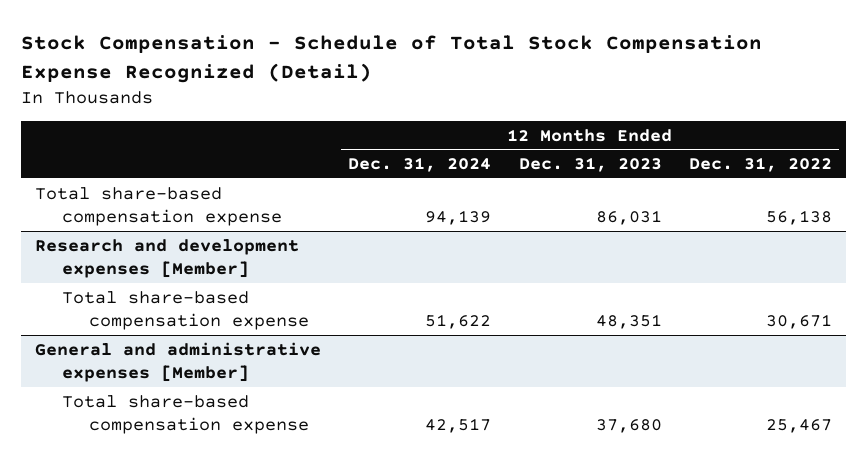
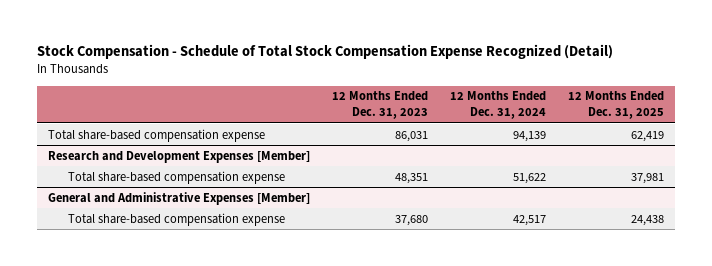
- | 12 Months Ended Dec. 31, 2024 | 12 Months Ended Dec. 31, 2023 | 12 Months Ended Dec. 31, 2022
+ | 12 Months Ended Dec. 31, 2023 | 12 Months Ended Dec. 31, 2024 | 12 Months Ended Dec. 31, 2025
- Research and development expenses [Member]
+ Research and Development Expenses [Member]
- General and administrative expenses [Member]
+ General and Administrative Expenses [Member]

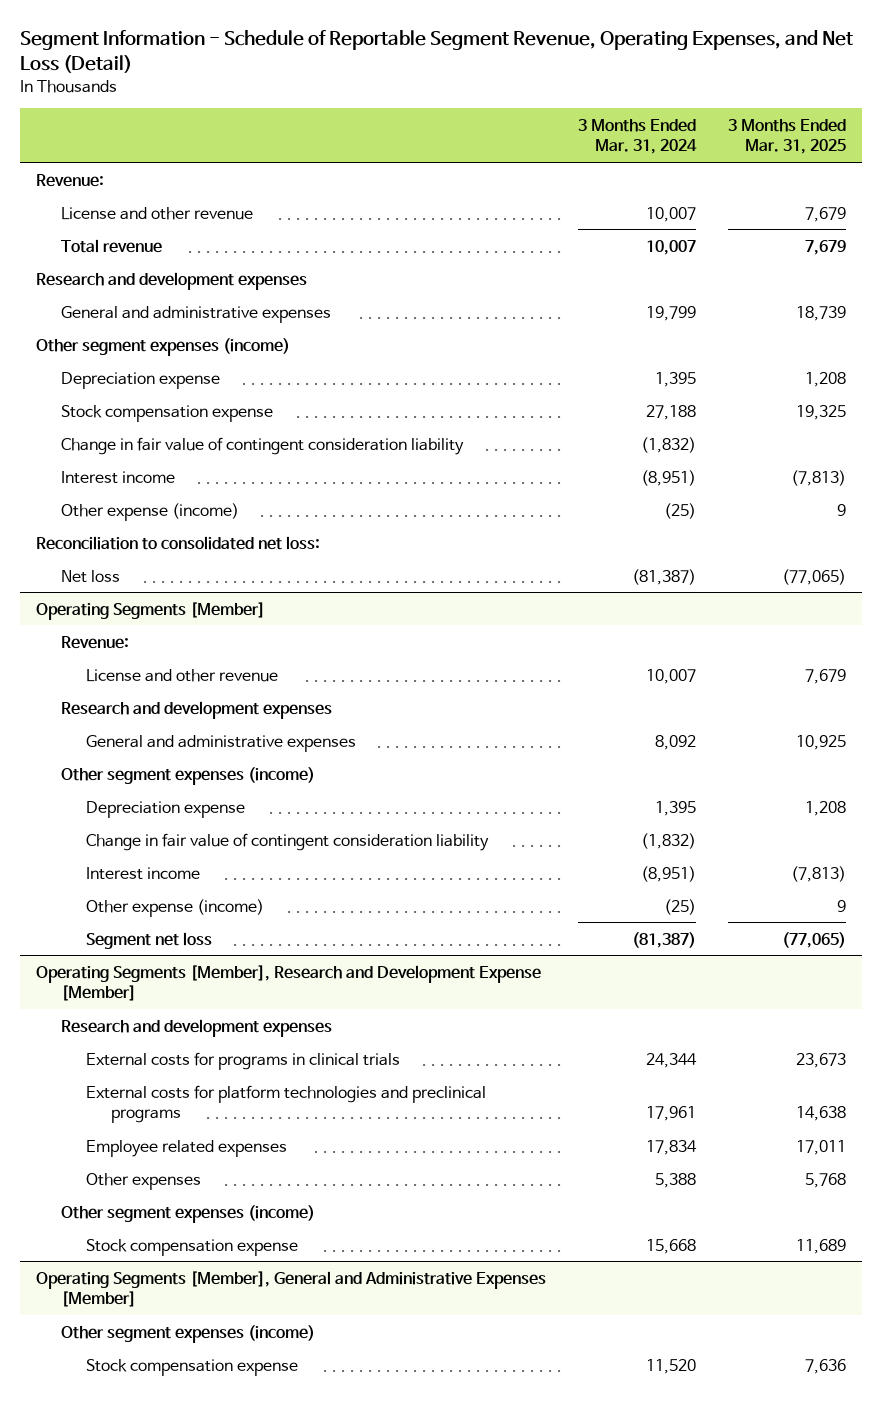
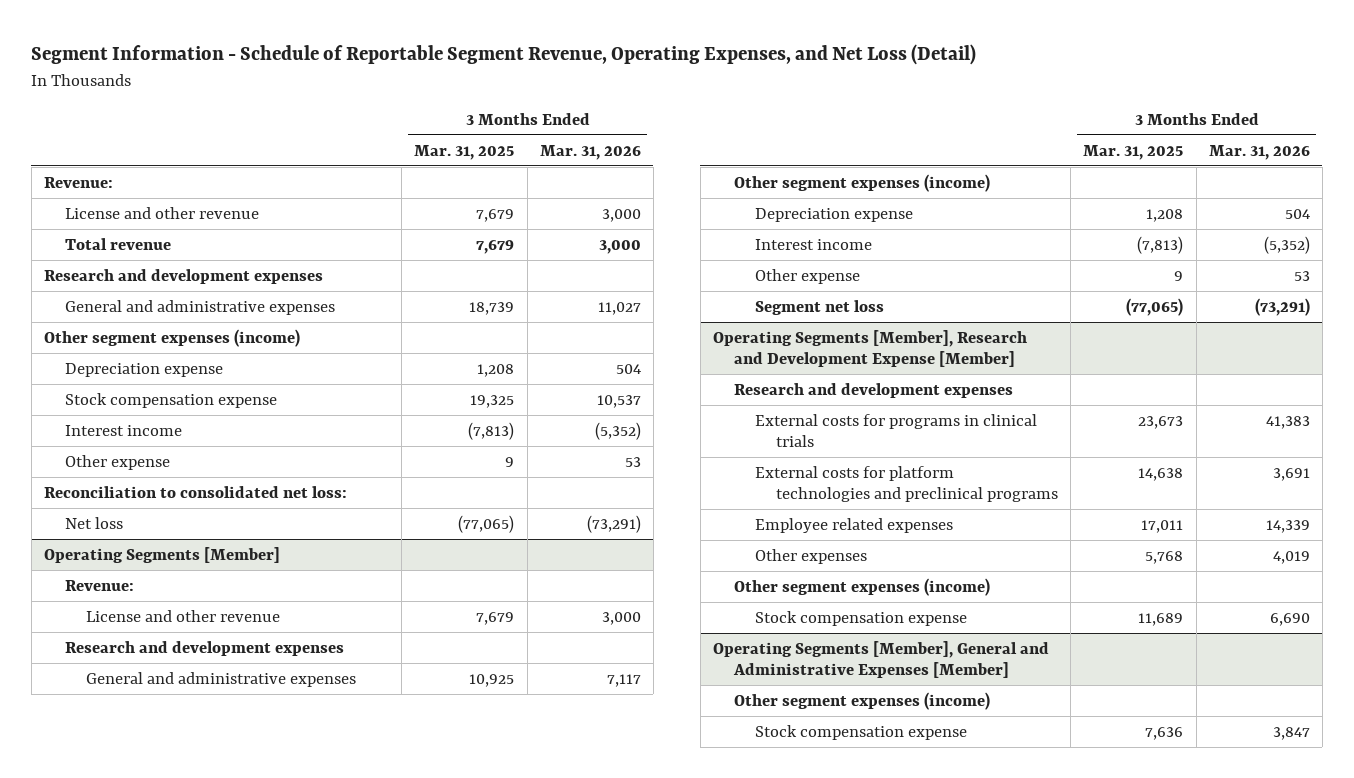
- | 3 Months Ended Mar. 31, 2024 | 3 Months Ended Mar. 31, 2025
+ | 3 Months Ended Mar. 31, 2025 | 3 Months Ended Mar. 31, 2026
- Change in fair value of contingent consideration liability | (1,832) |
- Other expense (income) | (25) | 9
+ Other expense | 9 | 53
@ Operating Segments [Member]
- Change in fair value of contingent consideration liability | (1,832) |
- Other expense (income) | (25) | 9
+ Other expense | 9 | 53

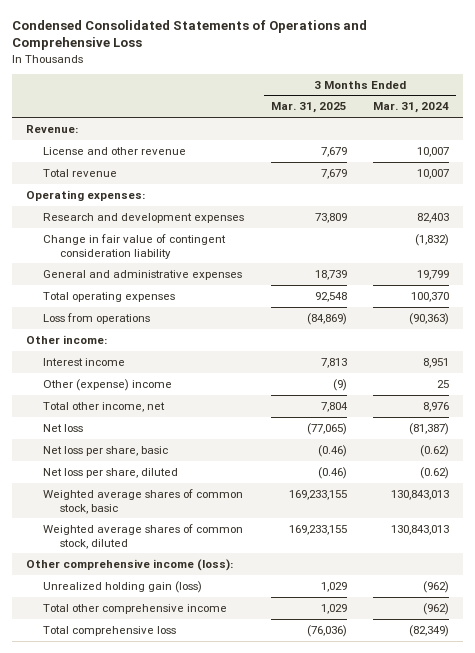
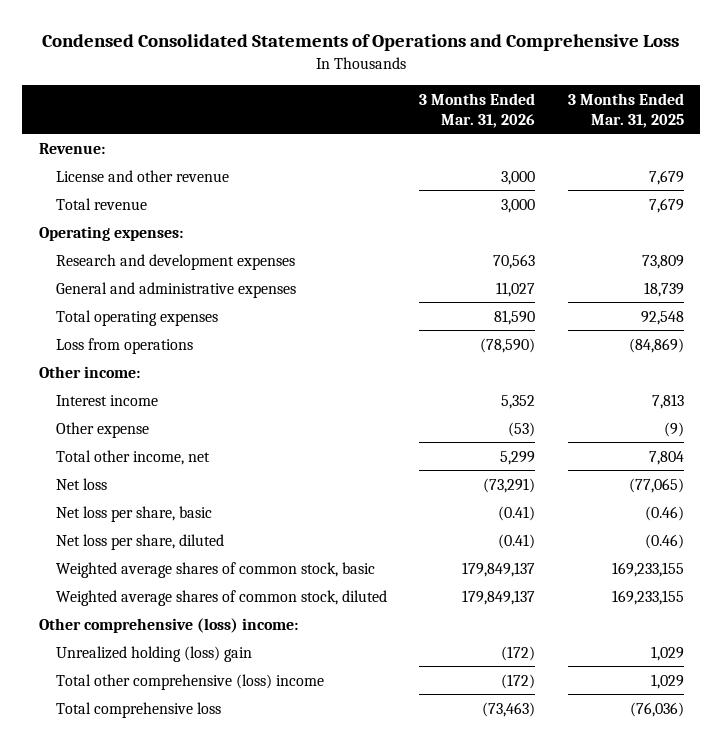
- | 3 Months Ended Mar. 31, 2025 | 3 Months Ended Mar. 31, 2024
+ | 3 Months Ended Mar. 31, 2026 | 3 Months Ended Mar. 31, 2025
- Change in fair value of contingent consideration liability | | (1,832)
- Other (expense) income | (9) | 25
+ Other expense | (53) | (9)
- Other comprehensive income (loss):
- Unrealized holding gain (loss) | 1,029 | (962)
- Total other comprehensive income | 1,029 | (962)
+ Other comprehensive (loss) income:
+ Unrealized holding (loss) gain | (172) | 1,029
+ Total other comprehensive (loss) income | (172) | 1,029

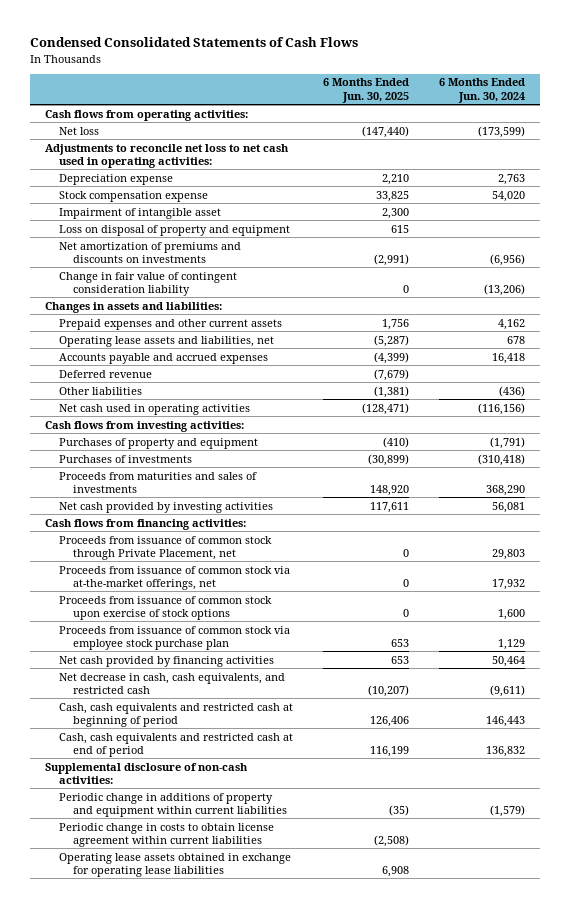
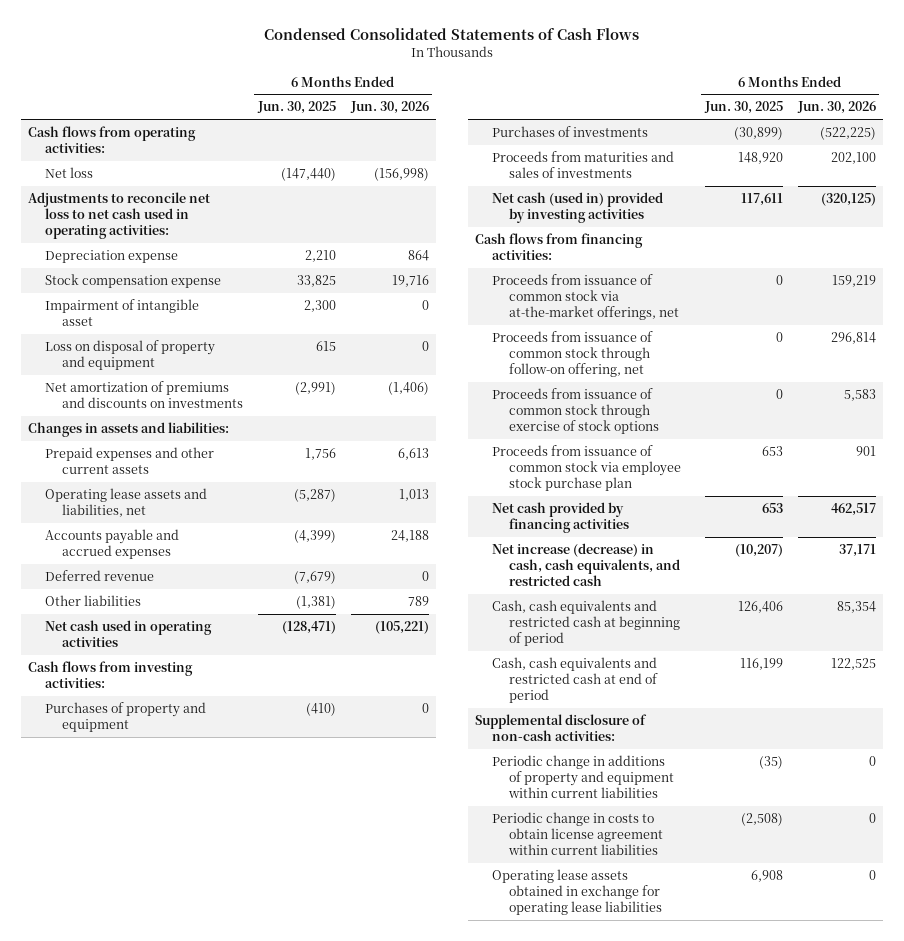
- | 6 Months Ended Jun. 30, 2025 | 6 Months Ended Jun. 30, 2024
+ | 6 Months Ended Jun. 30, 2025 | 6 Months Ended Jun. 30, 2026
- Change in fair value of contingent consideration liability | 0 | (13,206)
- Net cash provided by investing activities | 117,611 | 56,081
+ Net cash (used in) provided by investing activities | 117,611 | (320,125)
- Proceeds from issuance of common stock through Private Placement, net | 0 | 29,803
- Proceeds from issuance of common stock upon exercise of stock options | 0 | 1,600
+ Proceeds from issuance of common stock through follow-on offering, net | 0 | 296,814
+ Proceeds from issuance of common stock through exercise of stock options | 0 | 5,583
- Net decrease in cash, cash equivalents, and restricted cash | (10,207) | (9,611)
+ Net increase (decrease) in cash, cash equivalents, and restricted cash | (10,207) | 37,171

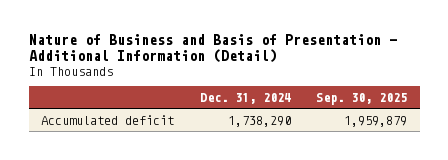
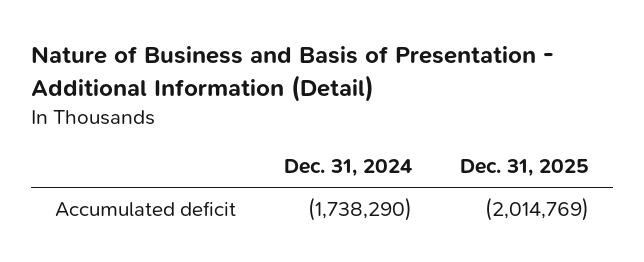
- | Dec. 31, 2024 | Sep. 30, 2025
+ | Dec. 31, 2024 | Dec. 31, 2025
- Accumulated deficit | 1,738,290 | 1,959,879
+ Accumulated deficit | (1,738,290) | (2,014,769)

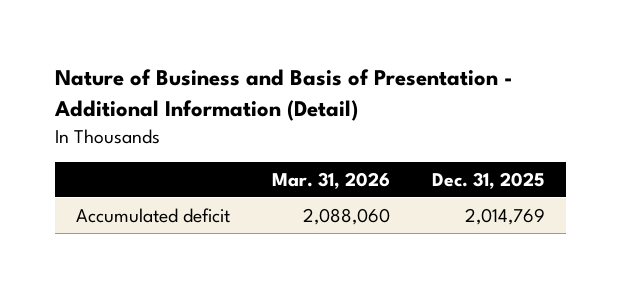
- | Dec. 31, 2024 | Dec. 31, 2025
+ | Mar. 31, 2026 | Dec. 31, 2025
- Accumulated deficit | (1,738,290) | (2,014,769)
+ Accumulated deficit | 2,088,060 | 2,014,769

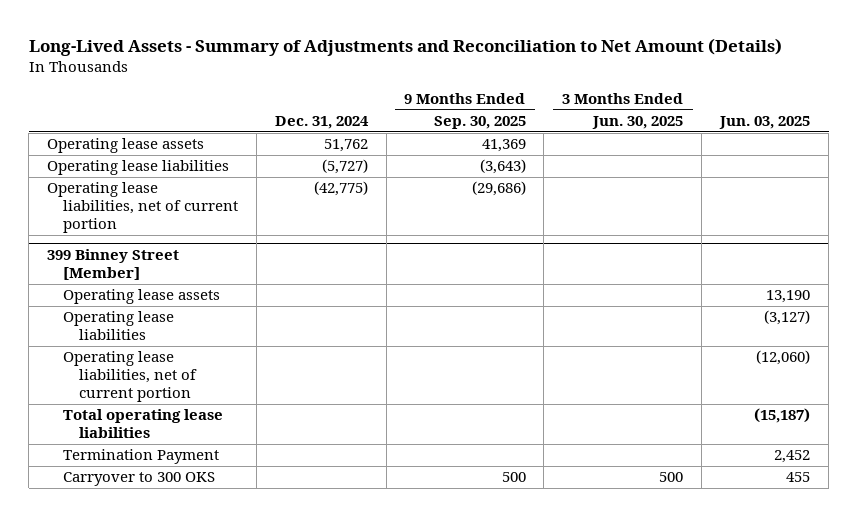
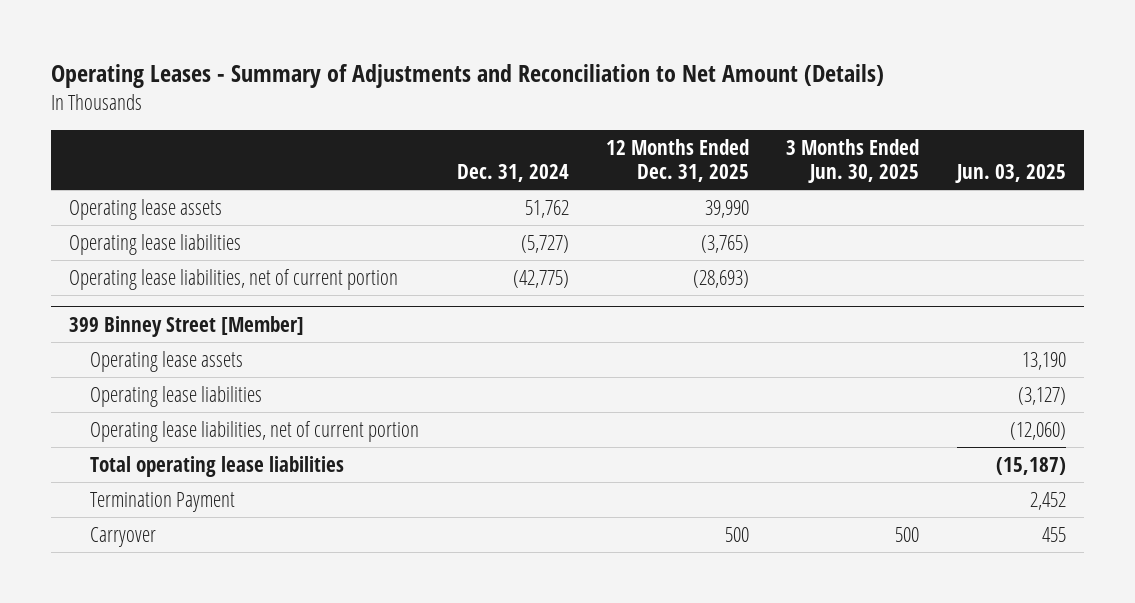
- Long-Lived Assets - Summary of Adjustments and Reconciliation to Net Amount (Details)
+ Operating Leases - Summary of Adjustments and Reconciliation to Net Amount (Details)
- | Dec. 31, 2024 | 9 Months Ended Sep. 30, 2025 | 3 Months Ended Jun. 30, 2025 | Jun. 03, 2025
+ | Dec. 31, 2024 | 12 Months Ended Dec. 31, 2025 | 3 Months Ended Jun. 30, 2025 | Jun. 03, 2025
@ 399 Binney Street [Member]
- Carryover to 300 OKS | | 500 | 500 | 455
+ Carryover | | 500 | 500 | 455

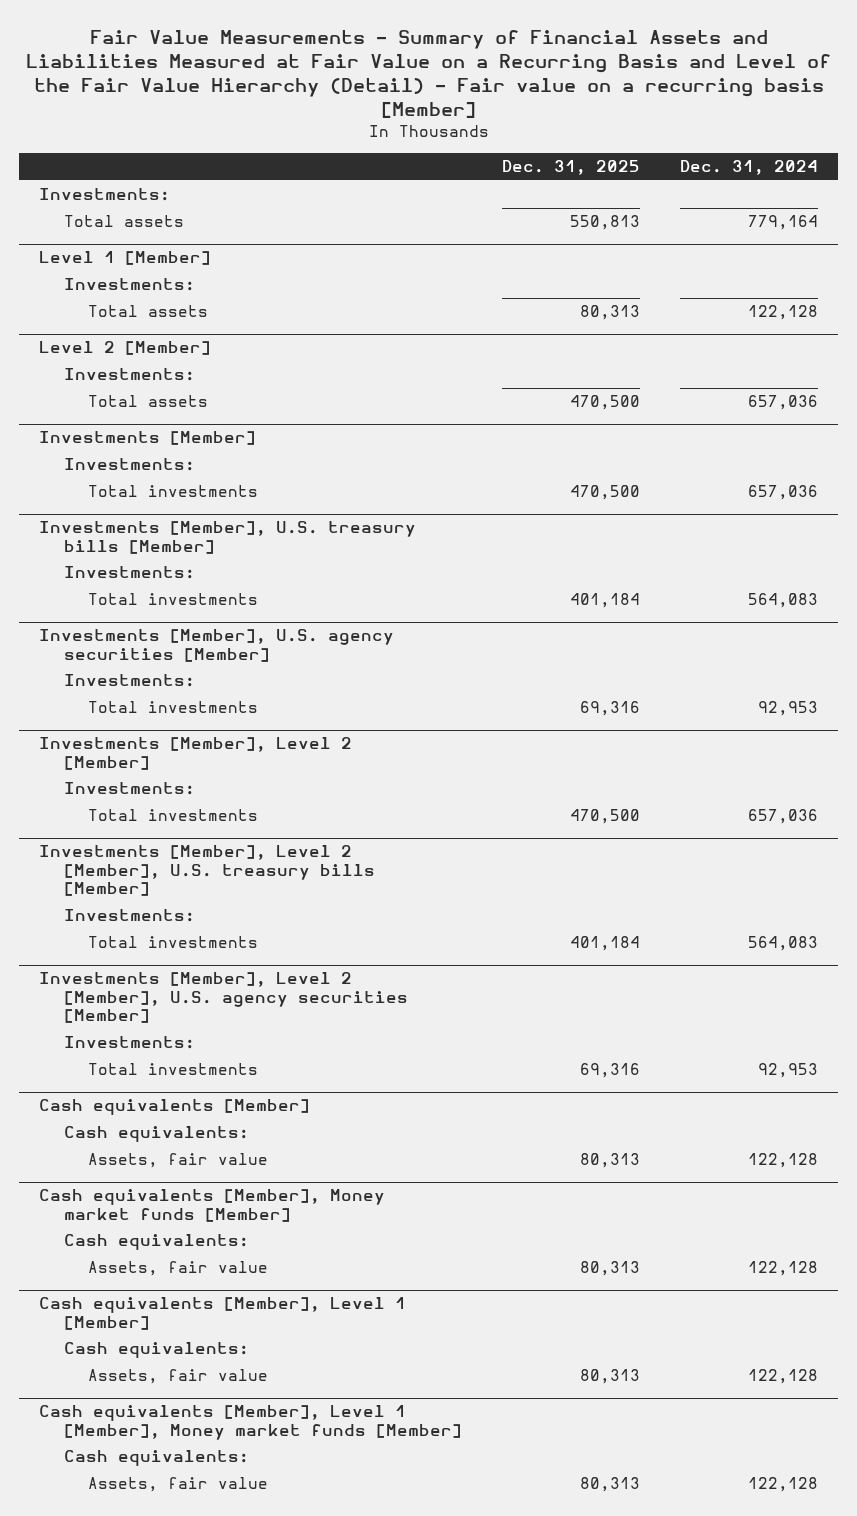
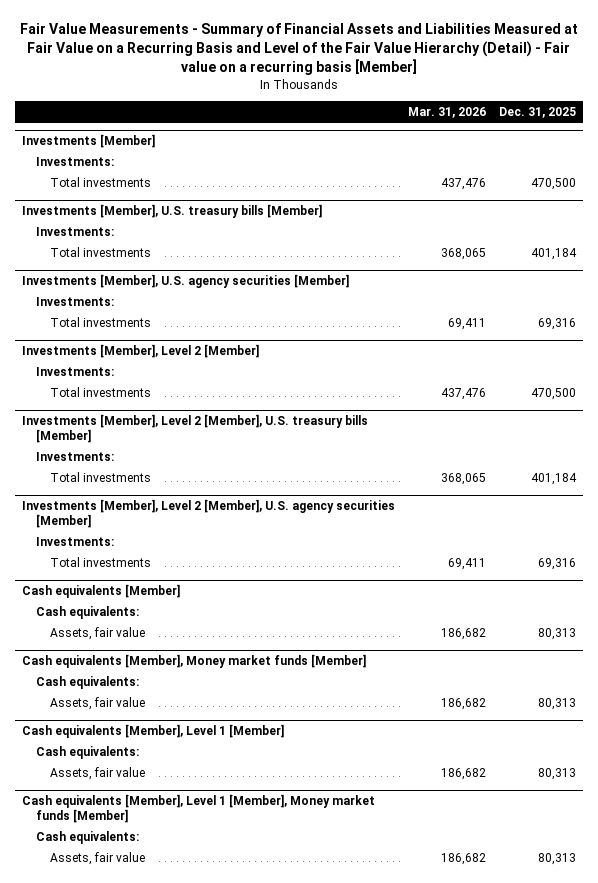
- | Dec. 31, 2025 | Dec. 31, 2024
+ | Mar. 31, 2026 | Dec. 31, 2025
- Investments:
- Total assets | 550,813 | 779,164
- Level 1 [Member]
- Investments:
- Total assets | 80,313 | 122,128
- Level 2 [Member]
- Investments:
- Total assets | 470,500 | 657,036

